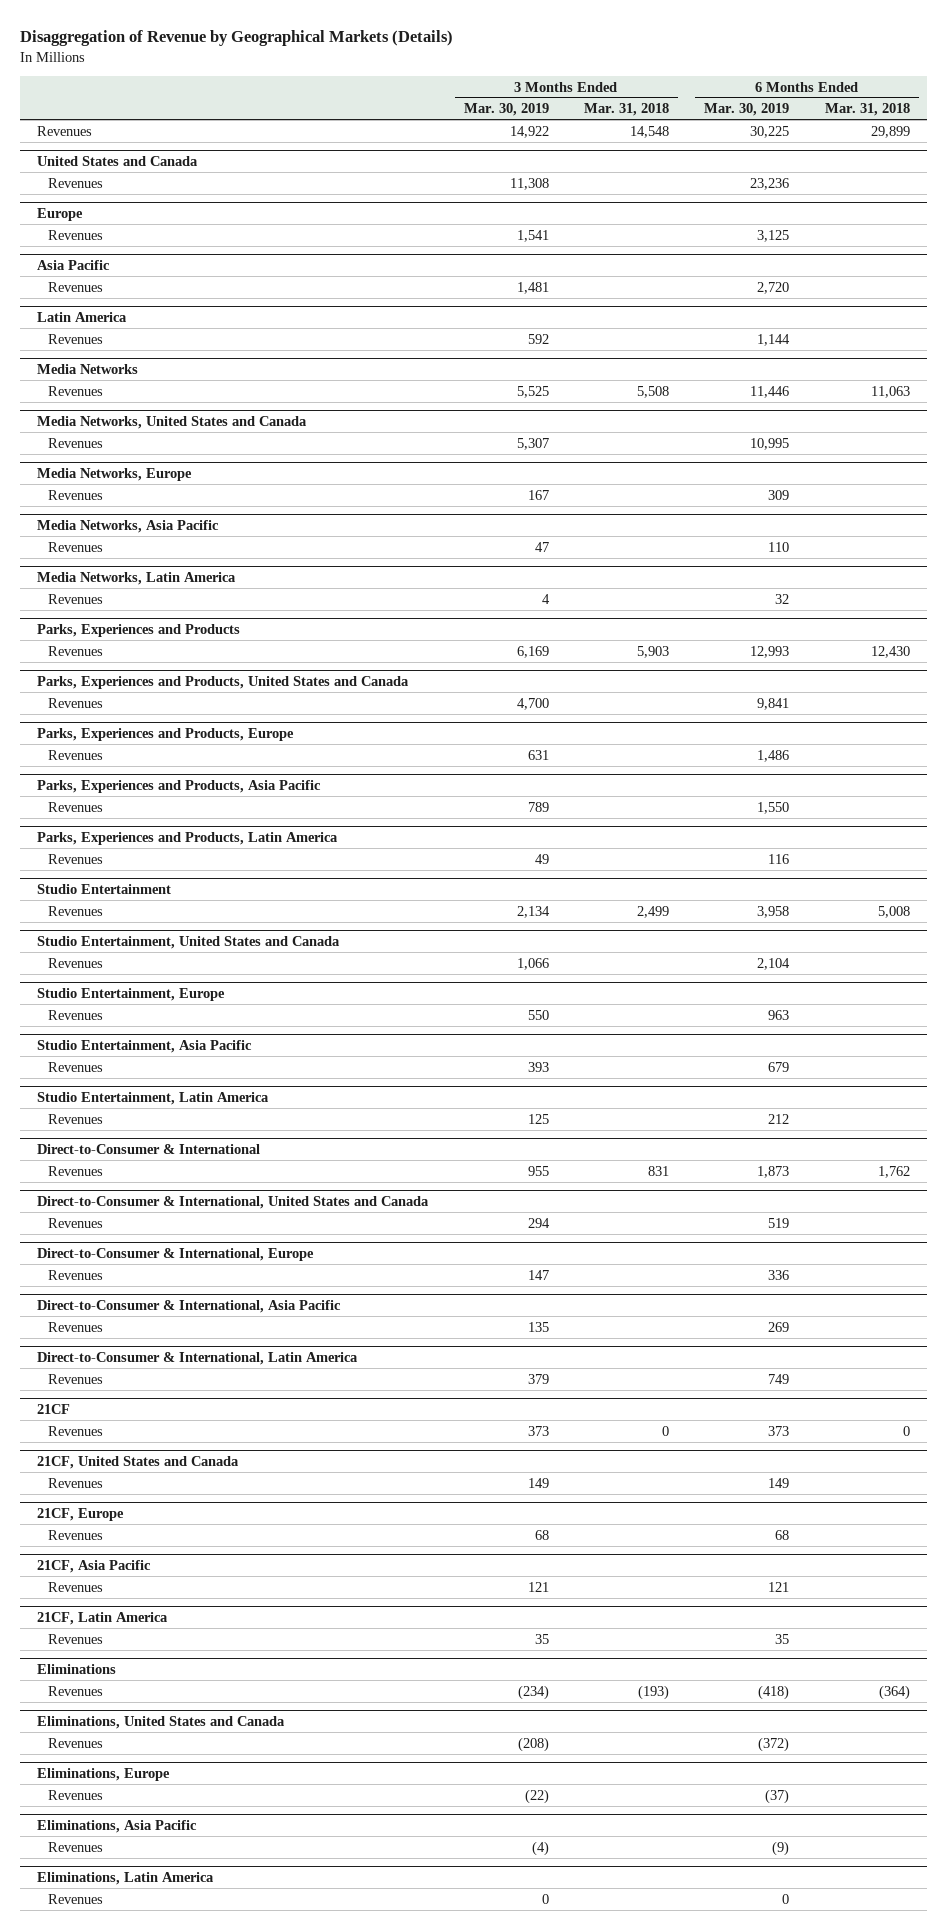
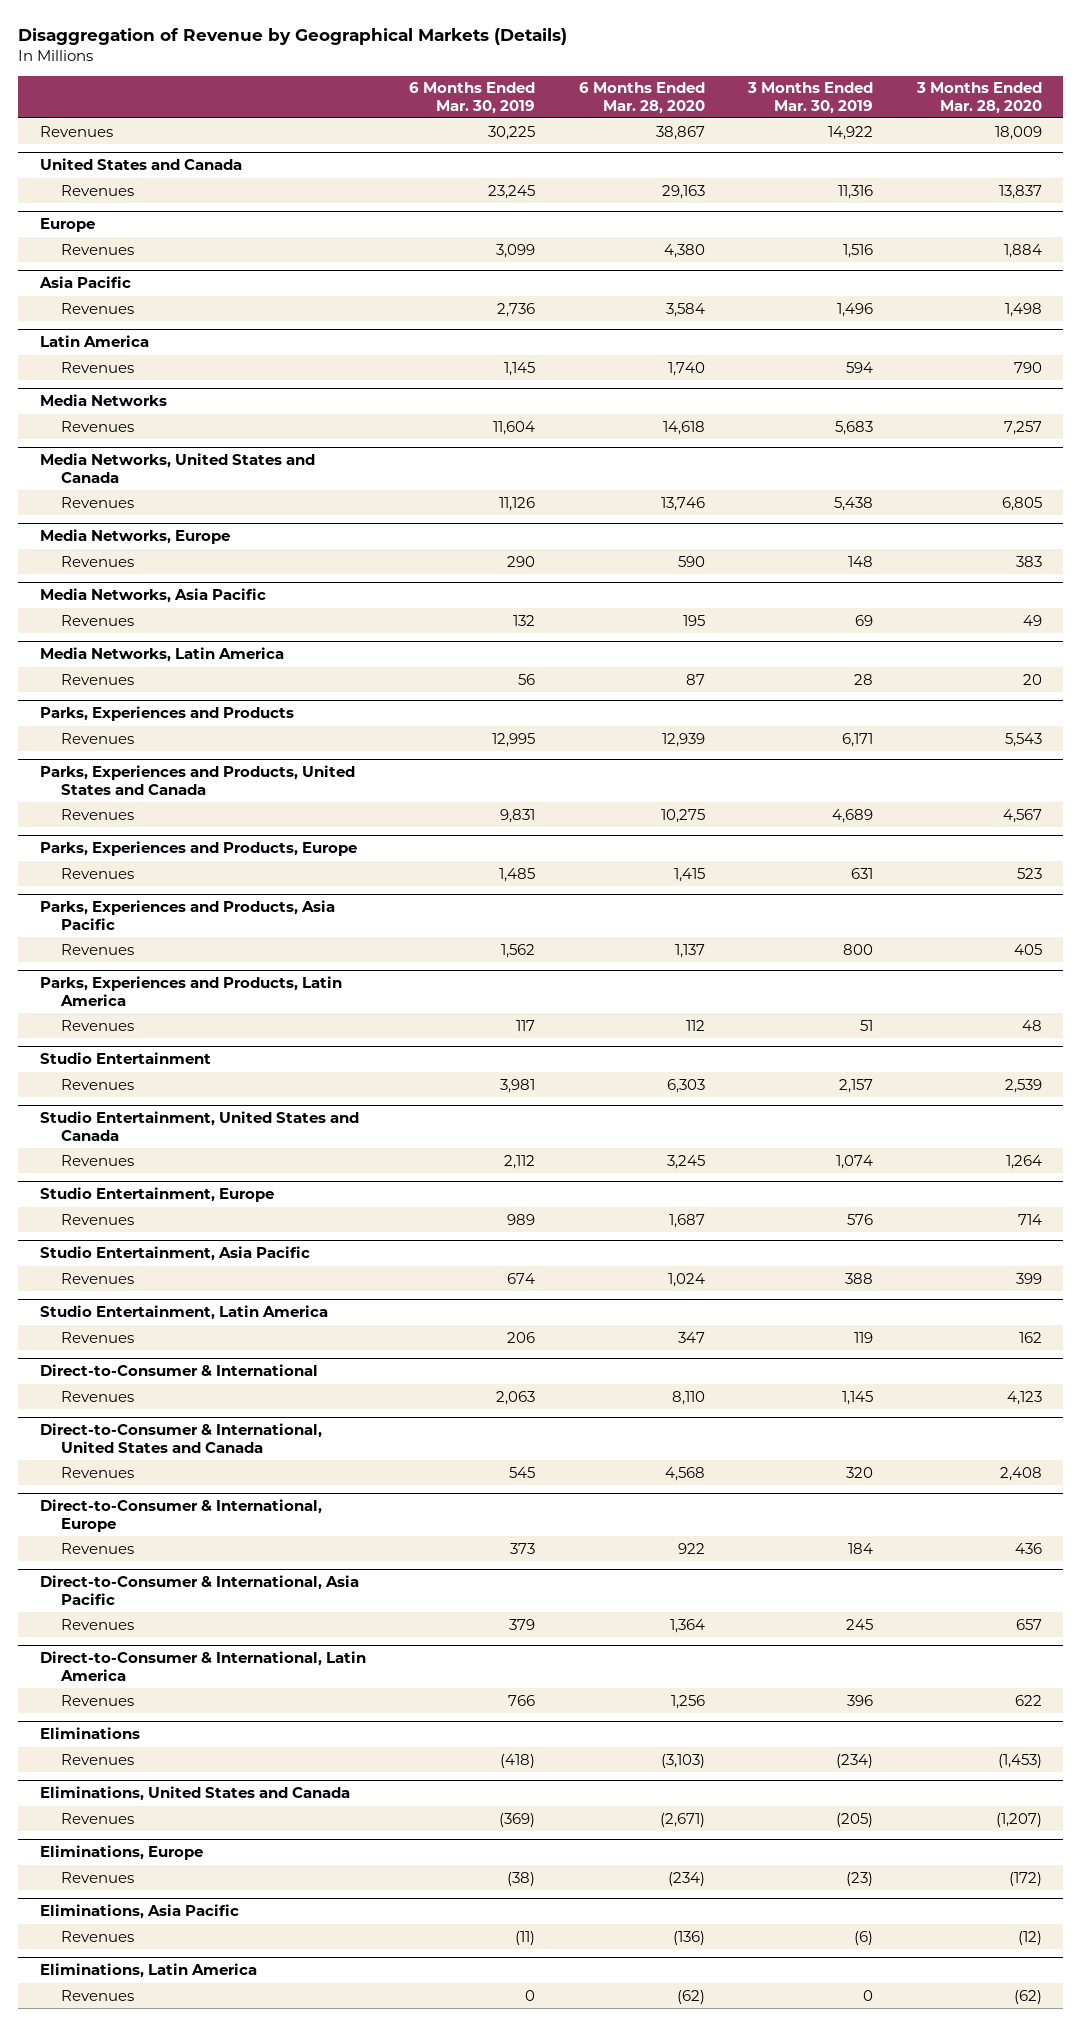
- | 3 Months Ended Mar. 30, 2019 | 3 Months Ended Mar. 31, 2018 | 6 Months Ended Mar. 30, 2019 | 6 Months Ended Mar. 31, 2018
+ | 6 Months Ended Mar. 30, 2019 | 6 Months Ended Mar. 28, 2020 | 3 Months Ended Mar. 30, 2019 | 3 Months Ended Mar. 28, 2020
@ United States and Canada
- Revenues | 11,308 | | 23,236 |
+ Revenues | 23,245 | 29,163 | 11,316 | 13,837
@ Europe
- Revenues | 1,541 | | 3,125 |
+ Revenues | 3,099 | 4,380 | 1,516 | 1,884
@ Asia Pacific
- Revenues | 1,481 | | 2,720 |
+ Revenues | 2,736 | 3,584 | 1,496 | 1,498
@ Latin America
- Revenues | 592 | | 1,144 |
+ Revenues | 1,145 | 1,740 | 594 | 790
@ Media Networks
- Revenues | 5,525 | 5,508 | 11,446 | 11,063
+ Revenues | 11,604 | 14,618 | 5,683 | 7,257
@ Media Networks, United States and Canada
- Revenues | 5,307 | | 10,995 |
+ Revenues | 11,126 | 13,746 | 5,438 | 6,805
@ Media Networks, Europe
- Revenues | 167 | | 309 |
+ Revenues | 290 | 590 | 148 | 383
@ Media Networks, Asia Pacific
- Revenues | 47 | | 110 |
+ Revenues | 132 | 195 | 69 | 49
@ Media Networks, Latin America
- Revenues | 4 | | 32 |
+ Revenues | 56 | 87 | 28 | 20
@ Parks, Experiences and Products
- Revenues | 6,169 | 5,903 | 12,993 | 12,430
+ Revenues | 12,995 | 12,939 | 6,171 | 5,543
@ Parks, Experiences and Products, United States and Canada
- Revenues | 4,700 | | 9,841 |
+ Revenues | 9,831 | 10,275 | 4,689 | 4,567
@ Parks, Experiences and Products, Europe
- Revenues | 631 | | 1,486 |
+ Revenues | 1,485 | 1,415 | 631 | 523
@ Parks, Experiences and Products, Asia Pacific
- Revenues | 789 | | 1,550 |
+ Revenues | 1,562 | 1,137 | 800 | 405
@ Parks, Experiences and Products, Latin America
- Revenues | 49 | | 116 |
+ Revenues | 117 | 112 | 51 | 48
@ Studio Entertainment
- Revenues | 2,134 | 2,499 | 3,958 | 5,008
+ Revenues | 3,981 | 6,303 | 2,157 | 2,539
@ Studio Entertainment, United States and Canada
- Revenues | 1,066 | | 2,104 |
+ Revenues | 2,112 | 3,245 | 1,074 | 1,264
@ Studio Entertainment, Europe
- Revenues | 550 | | 963 |
+ Revenues | 989 | 1,687 | 576 | 714
@ Studio Entertainment, Asia Pacific
- Revenues | 393 | | 679 |
+ Revenues | 674 | 1,024 | 388 | 399
@ Studio Entertainment, Latin America
- Revenues | 125 | | 212 |
+ Revenues | 206 | 347 | 119 | 162
@ Direct-to-Consumer & International
- Revenues | 955 | 831 | 1,873 | 1,762
+ Revenues | 2,063 | 8,110 | 1,145 | 4,123
@ Direct-to-Consumer & International, United States and Canada
- Revenues | 294 | | 519 |
+ Revenues | 545 | 4,568 | 320 | 2,408
@ Direct-to-Consumer & International, Europe
- Revenues | 147 | | 336 |
+ Revenues | 373 | 922 | 184 | 436
@ Direct-to-Consumer & International, Asia Pacific
- Revenues | 135 | | 269 |
+ Revenues | 379 | 1,364 | 245 | 657
@ Direct-to-Consumer & International, Latin America
- Revenues | 379 | | 749 |
- 21CF
- Revenues | 373 | 0 | 373 | 0
- 21CF, United States and Canada
- Revenues | 149 | | 149 |
- 21CF, Europe
- Revenues | 68 | | 68 |
- 21CF, Asia Pacific
- Revenues | 121 | | 121 |
- 21CF, Latin America
- Revenues | 35 | | 35 |
@ Direct-to-Consumer & International, Latin America
+ Revenues | 766 | 1,256 | 396 | 622
@ Eliminations, United States and Canada
- Revenues | (208) | | (372) |
+ Revenues | (369) | (2,671) | (205) | (1,207)
@ Eliminations, Europe
- Revenues | (22) | | (37) |
+ Revenues | (38) | (234) | (23) | (172)
@ Eliminations, Asia Pacific
- Revenues | (4) | | (9) |
+ Revenues | (11) | (136) | (6) | (12)

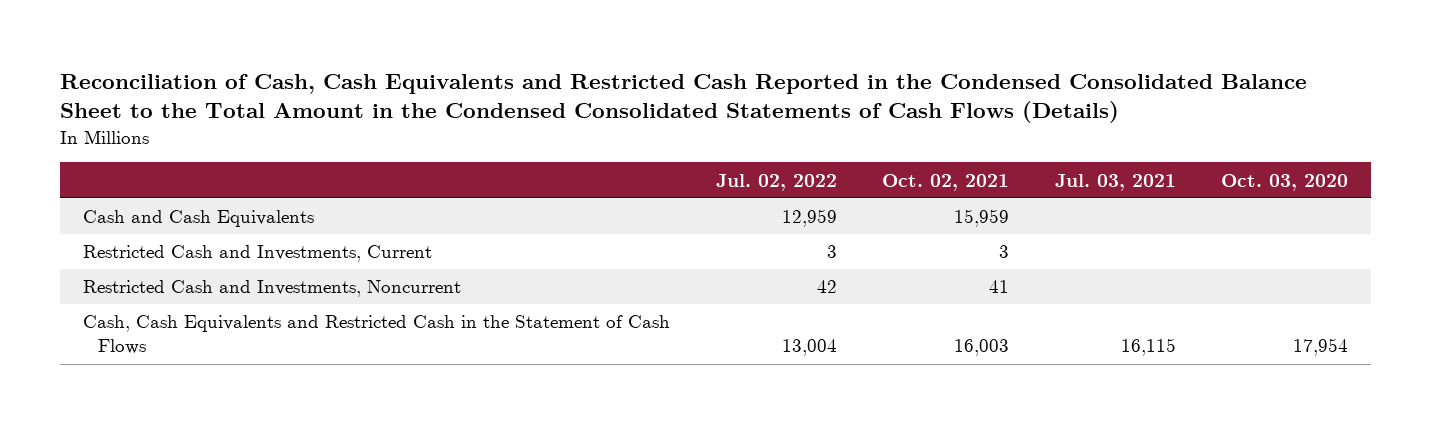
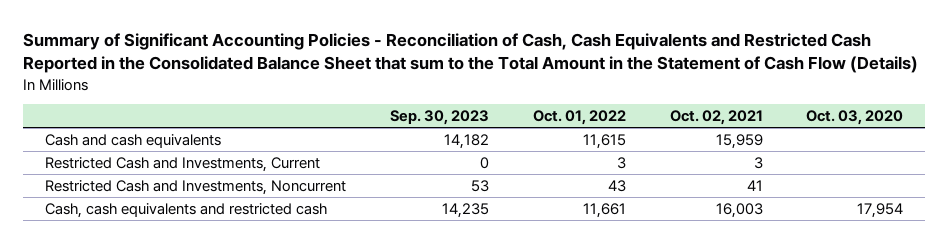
- Reconciliation of Cash, Cash Equivalents and Restricted Cash Reported in the Condensed Consolidated Balance Sheet to the Total Amount in the Condensed Consolidated Statements of Cash Flows (Details)
+ Summary of Significant Accounting Policies - Reconciliation of Cash, Cash Equivalents and Restricted Cash Reported in the Consolidated Balance Sheet that sum to the Total Amount in the Statement of Cash Flow (Details)
- | Jul. 02, 2022 | Oct. 02, 2021 | Jul. 03, 2021 | Oct. 03, 2020
+ | Sep. 30, 2023 | Oct. 01, 2022 | Oct. 02, 2021 | Oct. 03, 2020
- Cash and Cash Equivalents | 12,959 | 15,959 | |
+ Cash and cash equivalents | 14,182 | 11,615 | 15,959 |
- Cash, Cash Equivalents and Restricted Cash in the Statement of Cash Flows | 13,004 | 16,003 | 16,115 | 17,954
+ Cash, cash equivalents and restricted cash | 14,235 | 11,661 | 16,003 | 17,954

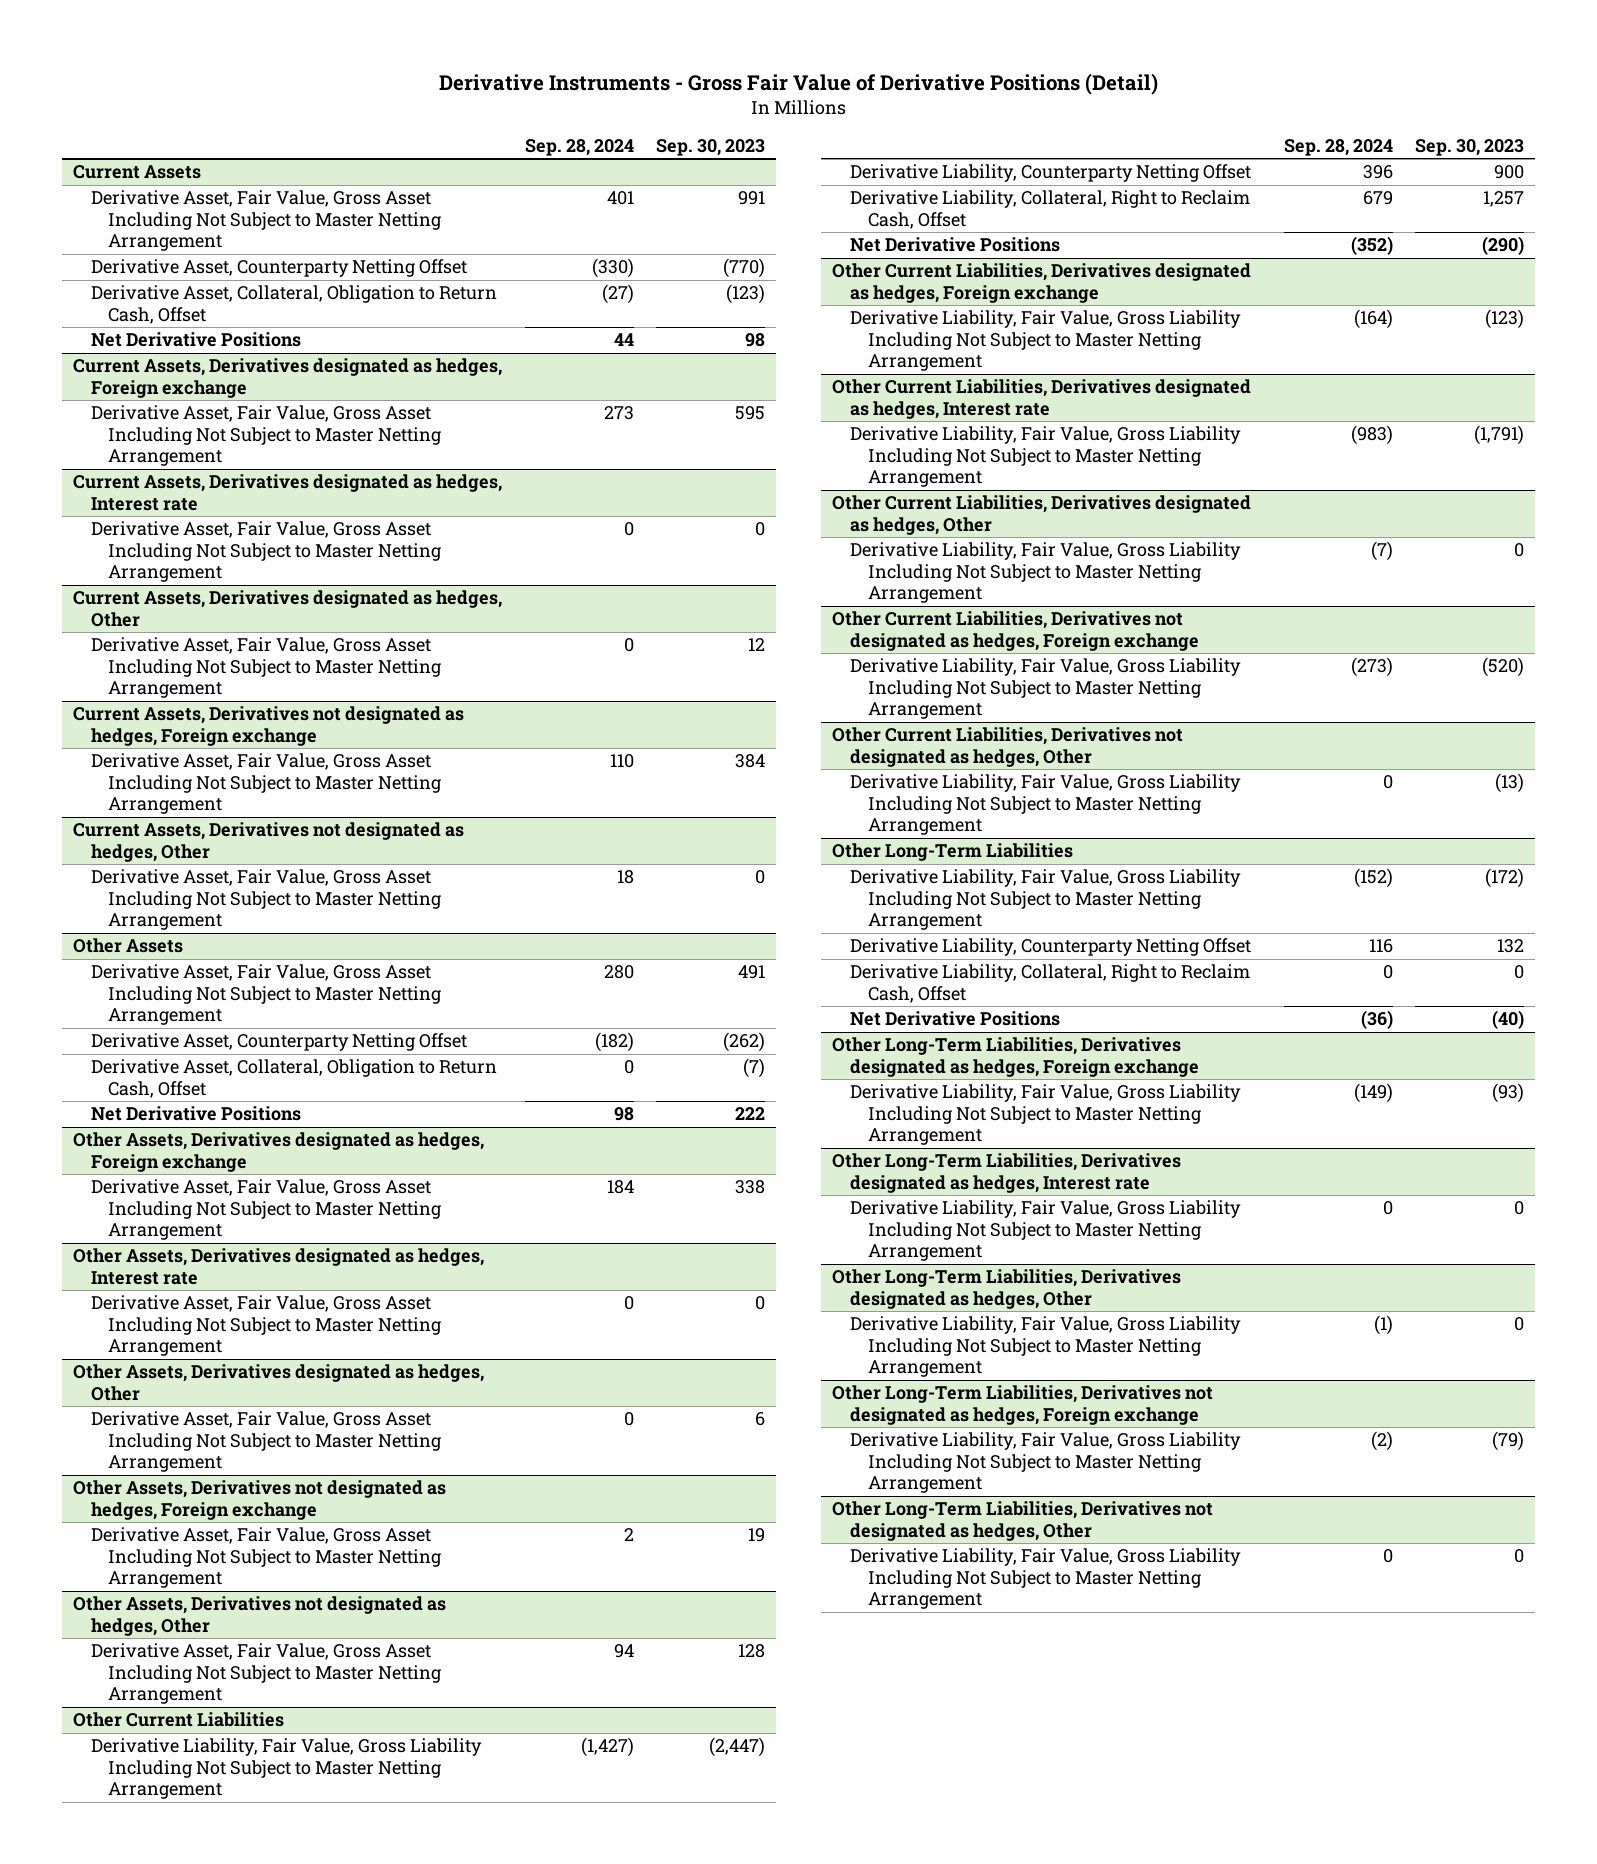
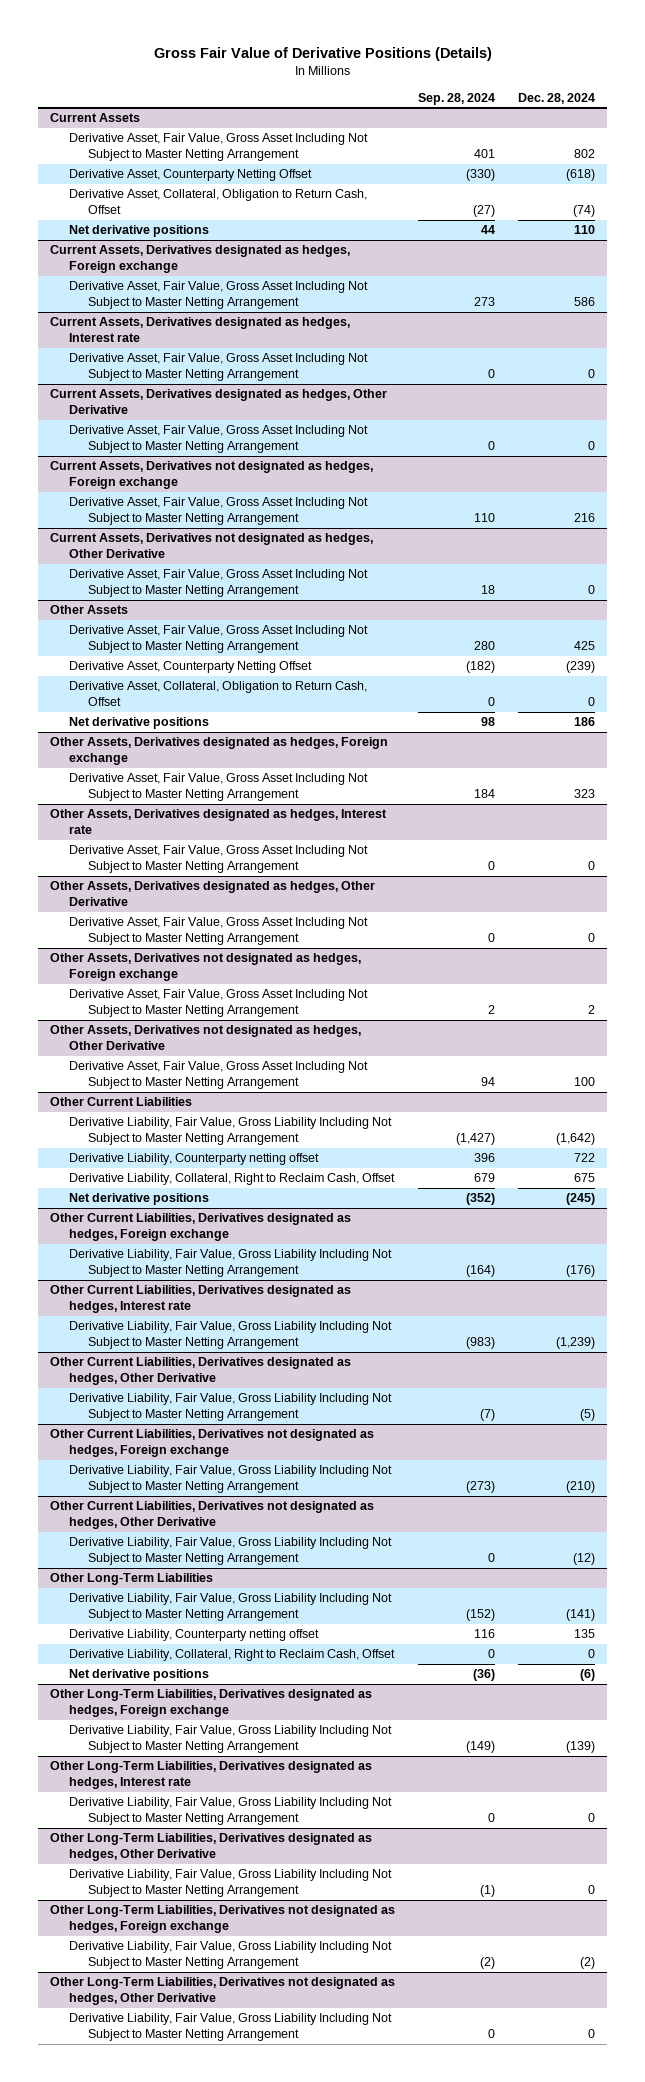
- Derivative Instruments - Gross Fair Value of Derivative Positions (Detail)
+ Gross Fair Value of Derivative Positions (Details)
- | Sep. 28, 2024 | Sep. 30, 2023
+ | Sep. 28, 2024 | Dec. 28, 2024
@ Current Assets
- Net Derivative Positions | 44 | 98
+ Net derivative positions | 44 | 110
- Current Assets, Derivatives designated as hedges, Other
+ Current Assets, Derivatives designated as hedges, Other Derivative
- Current Assets, Derivatives not designated as hedges, Other
+ Current Assets, Derivatives not designated as hedges, Other Derivative
@ Other Assets
- Net Derivative Positions | 98 | 222
+ Net derivative positions | 98 | 186
- Other Assets, Derivatives designated as hedges, Other
+ Other Assets, Derivatives designated as hedges, Other Derivative
- Other Assets, Derivatives not designated as hedges, Other
+ Other Assets, Derivatives not designated as hedges, Other Derivative
@ Other Current Liabilities
- Derivative Liability, Counterparty Netting Offset | 396 | 900
+ Derivative Liability, Counterparty netting offset | 396 | 722
- Net Derivative Positions | (352) | (290)
+ Net derivative positions | (352) | (245)
- Other Current Liabilities, Derivatives designated as hedges, Other
+ Other Current Liabilities, Derivatives designated as hedges, Other Derivative
- Other Current Liabilities, Derivatives not designated as hedges, Other
+ Other Current Liabilities, Derivatives not designated as hedges, Other Derivative
@ Other Long-Term Liabilities
- Derivative Liability, Counterparty Netting Offset | 116 | 132
+ Derivative Liability, Counterparty netting offset | 116 | 135
- Net Derivative Positions | (36) | (40)
+ Net derivative positions | (36) | (6)
- Other Long-Term Liabilities, Derivatives designated as hedges, Other
+ Other Long-Term Liabilities, Derivatives designated as hedges, Other Derivative
- Other Long-Term Liabilities, Derivatives not designated as hedges, Other
+ Other Long-Term Liabilities, Derivatives not designated as hedges, Other Derivative

